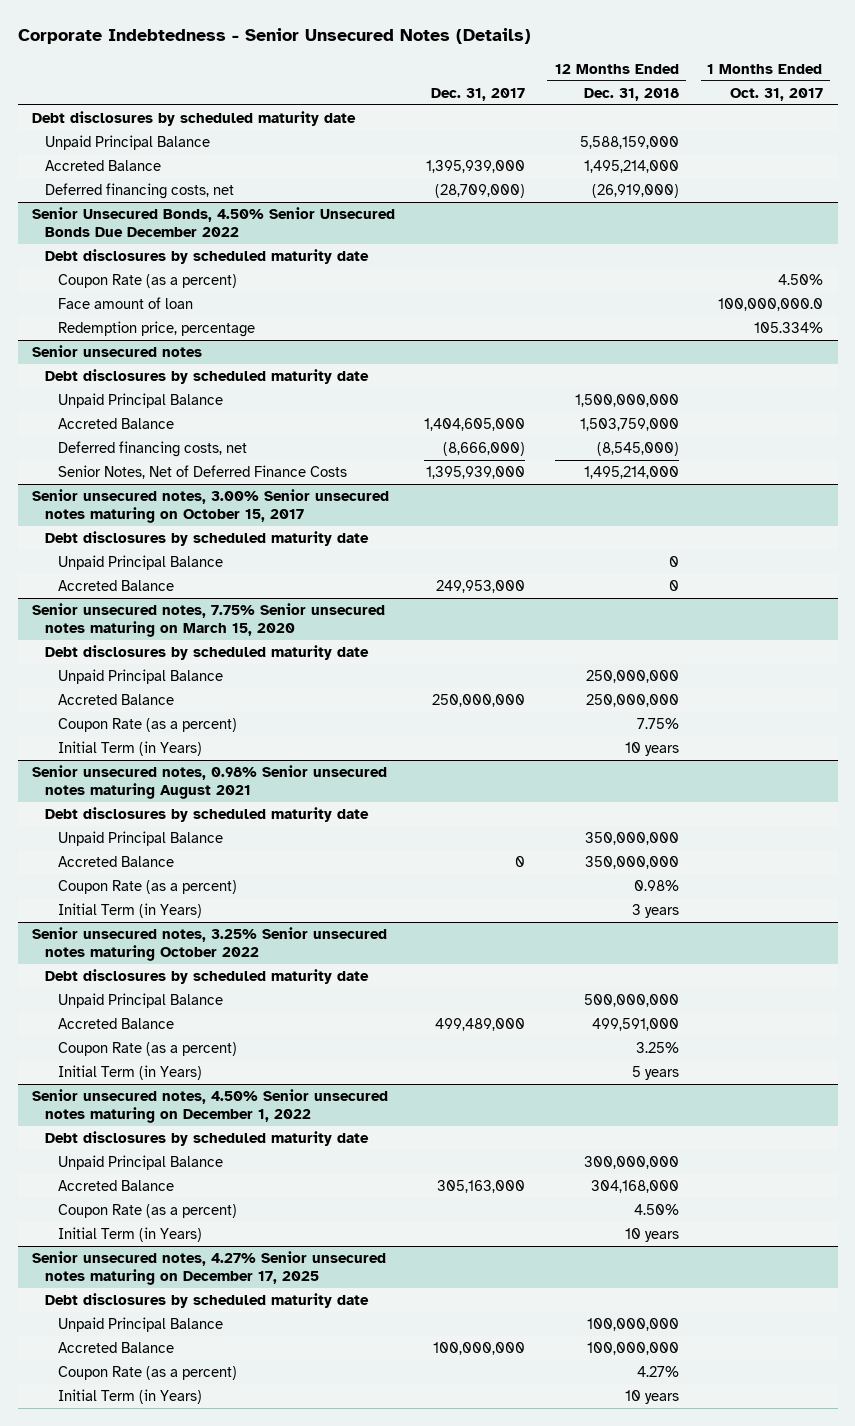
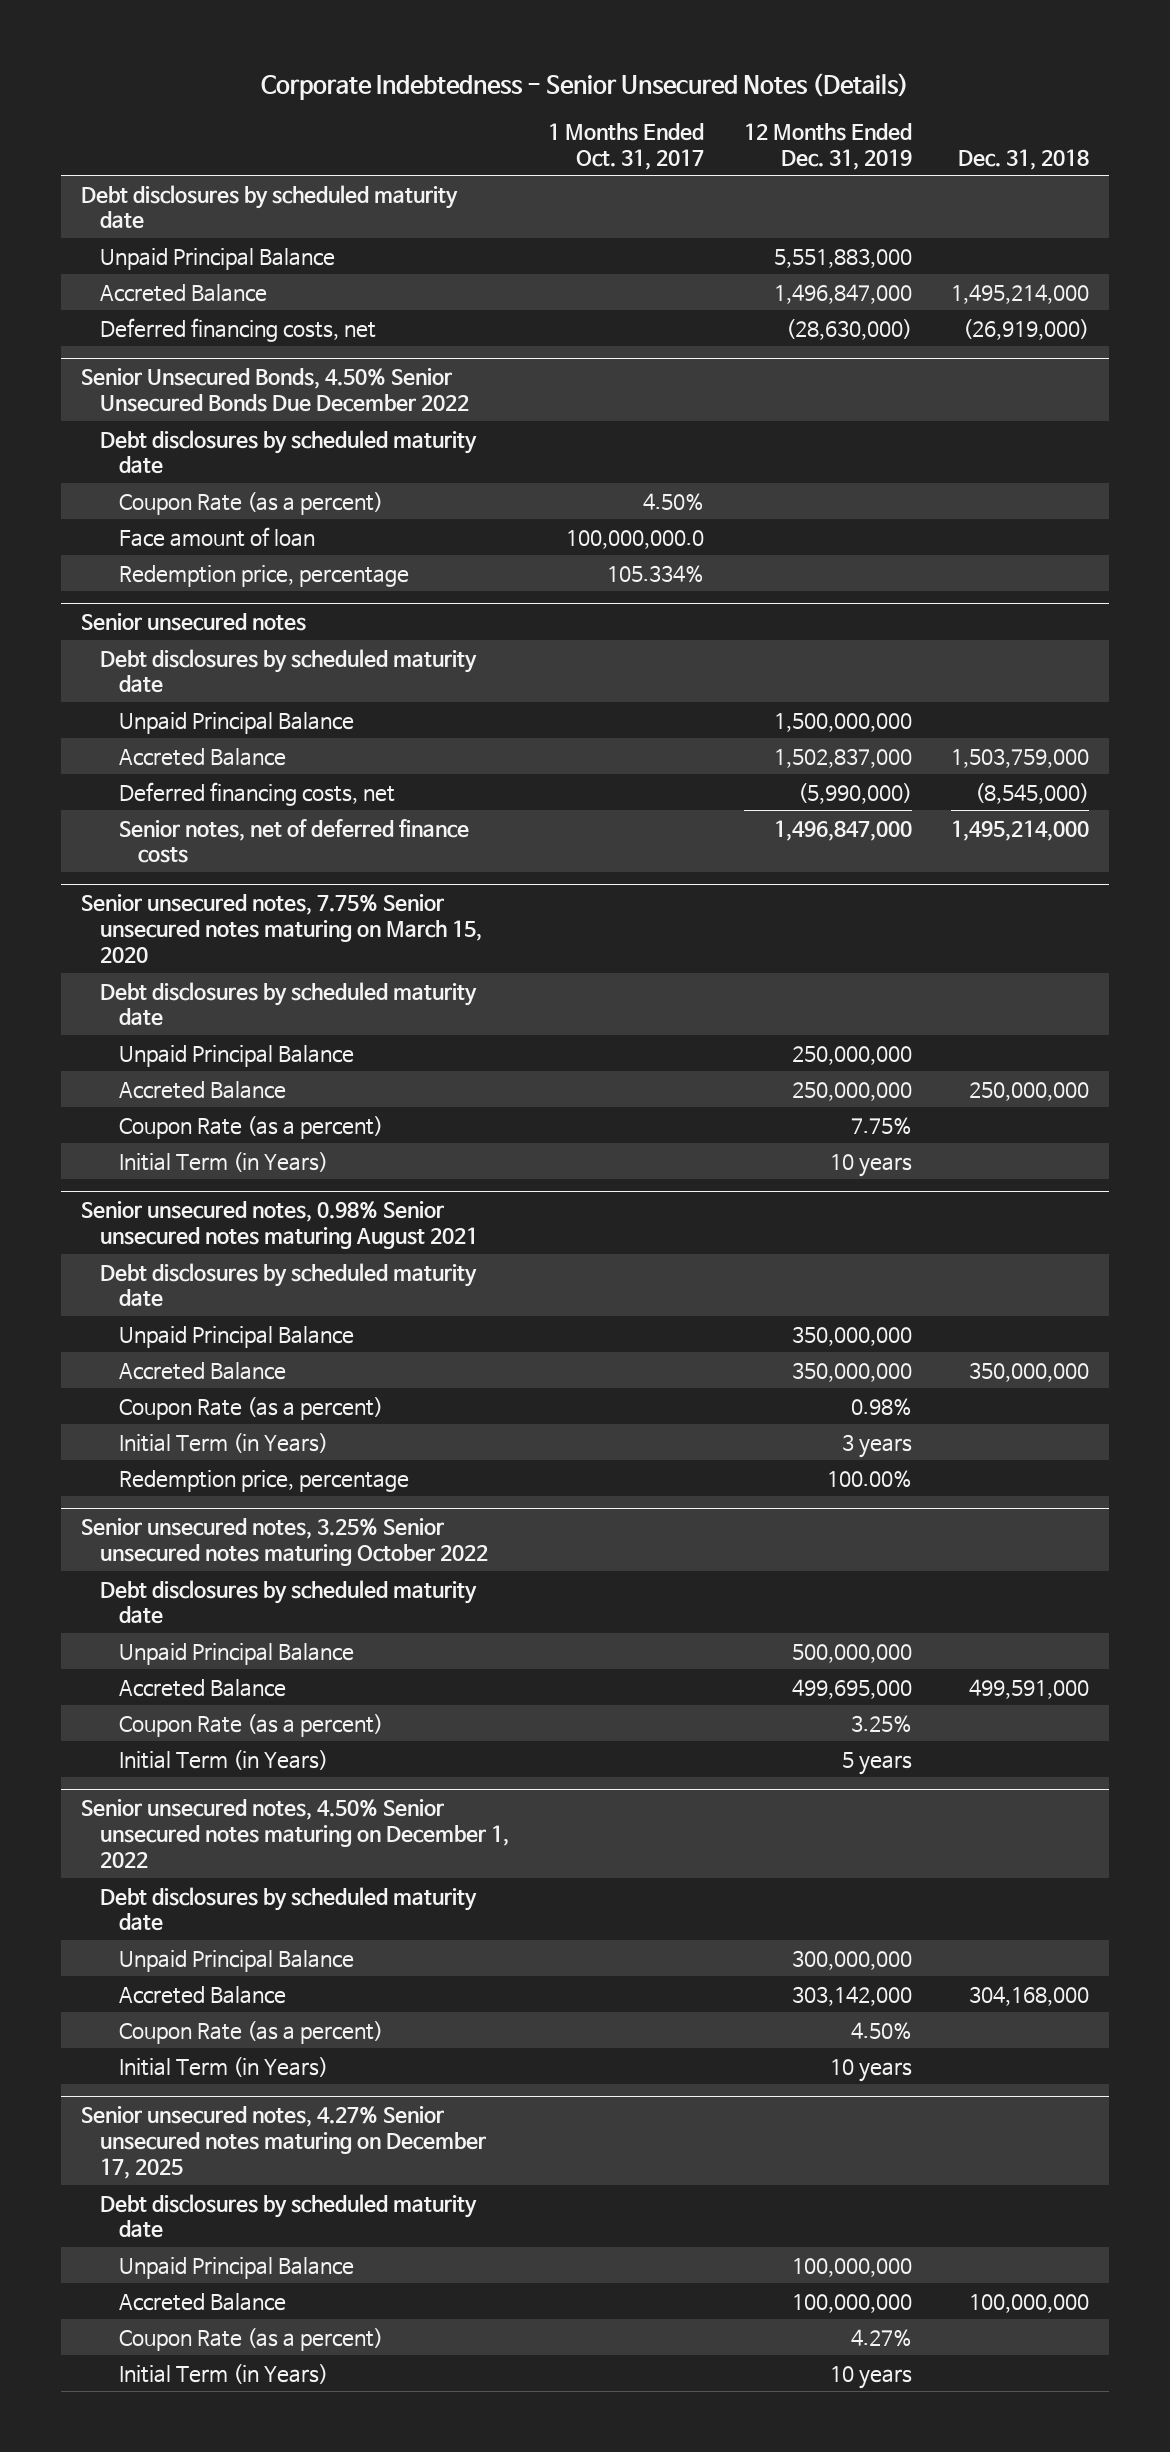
- | Dec. 31, 2017 | 12 Months Ended Dec. 31, 2018 | 1 Months Ended Oct. 31, 2017
+ | 1 Months Ended Oct. 31, 2017 | 12 Months Ended Dec. 31, 2019 | Dec. 31, 2018
@ Senior unsecured notes
- Senior Notes, Net of Deferred Finance Costs | 1,395,939,000 | 1,495,214,000 |
- Senior unsecured notes, 3.00% Senior unsecured notes maturing on October 15, 2017
- Debt disclosures by scheduled maturity date
- Unpaid Principal Balance | | 0 |
- Accreted Balance | 249,953,000 | 0 |
@ Senior unsecured notes
+ Senior notes, net of deferred finance costs | | 1,496,847,000 | 1,495,214,000
@ Senior unsecured notes, 0.98% Senior unsecured notes maturing August 2021
+ Redemption price, percentage | | 100.00% |

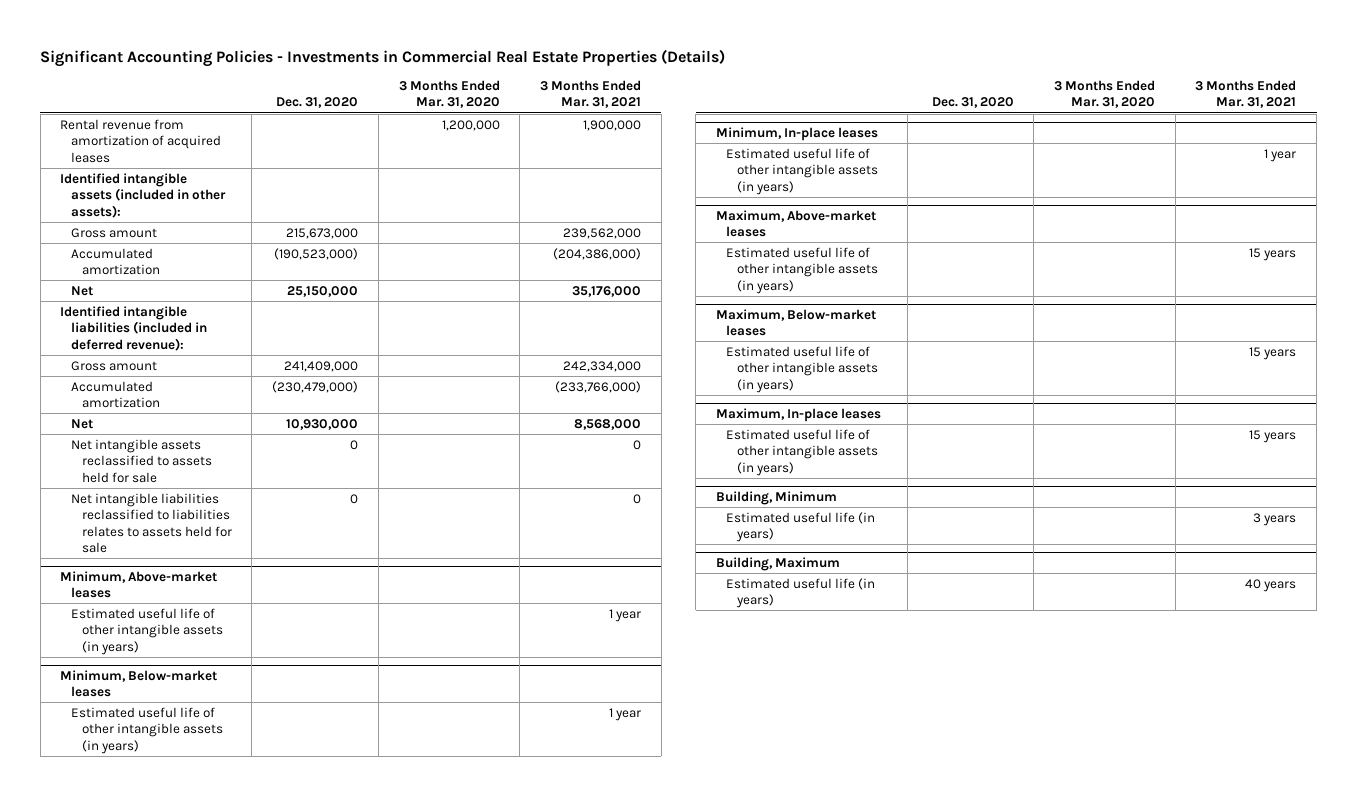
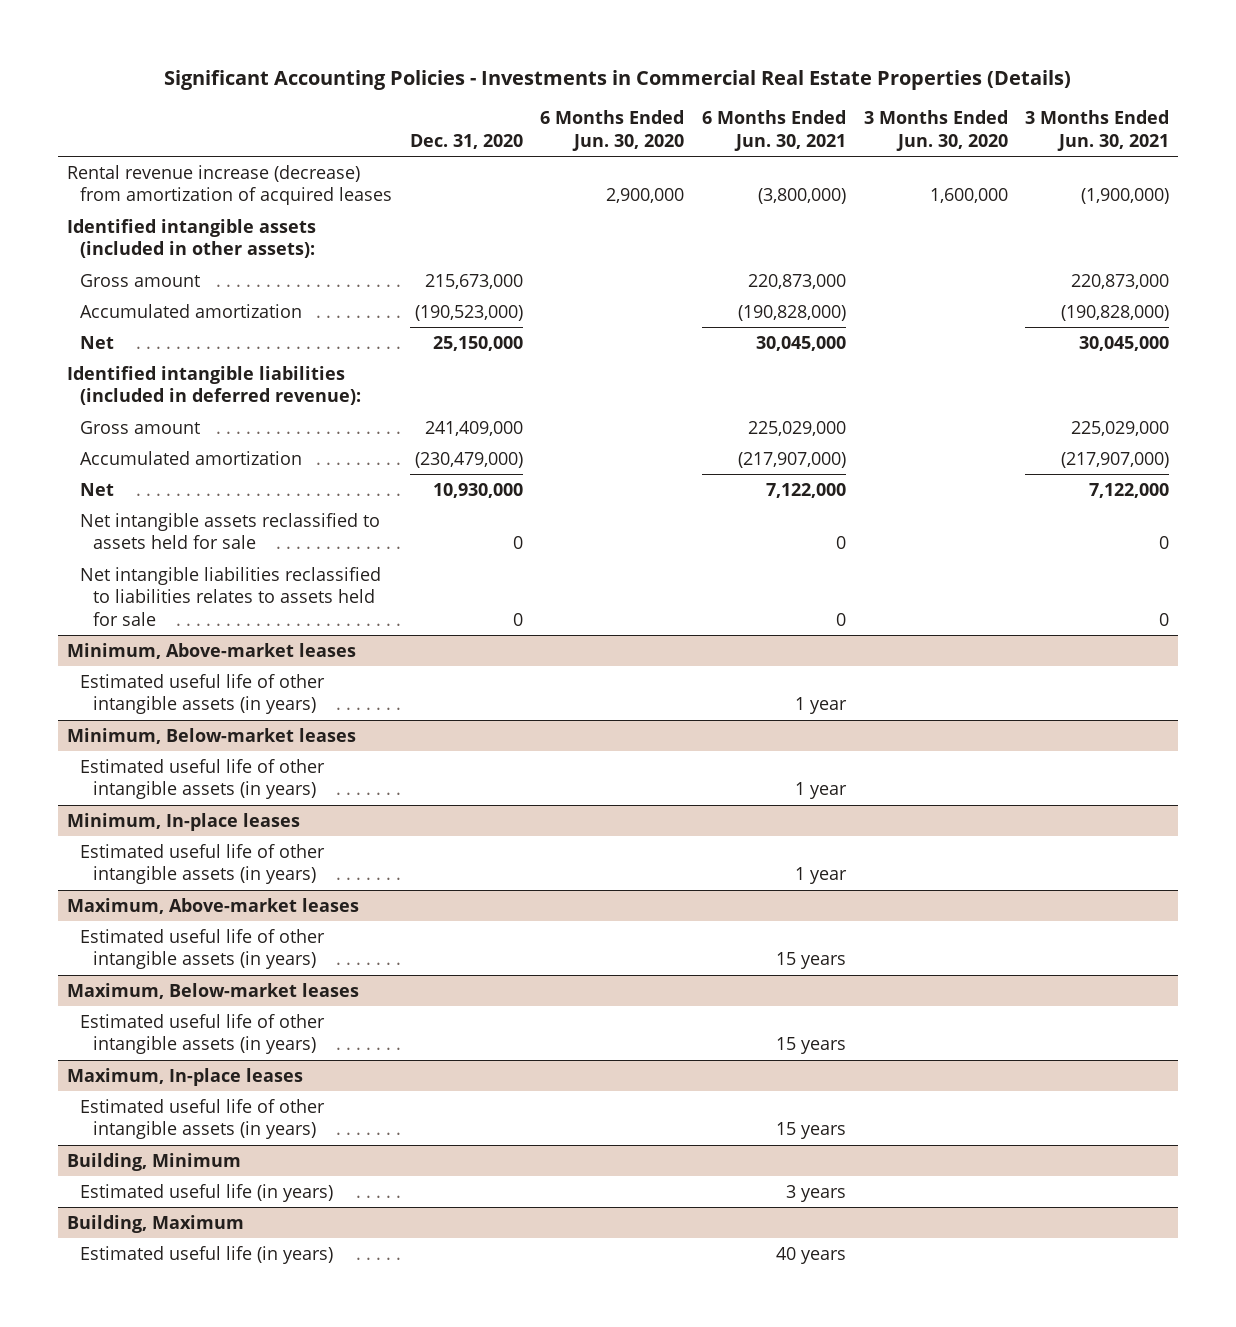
- | Dec. 31, 2020 | 3 Months Ended Mar. 31, 2020 | 3 Months Ended Mar. 31, 2021
+ | Dec. 31, 2020 | 6 Months Ended Jun. 30, 2020 | 6 Months Ended Jun. 30, 2021 | 3 Months Ended Jun. 30, 2020 | 3 Months Ended Jun. 30, 2021
- Rental revenue from amortization of acquired leases | | 1,200,000 | 1,900,000
+ Rental revenue increase (decrease) from amortization of acquired leases | | 2,900,000 | (3,800,000) | 1,600,000 | (1,900,000)

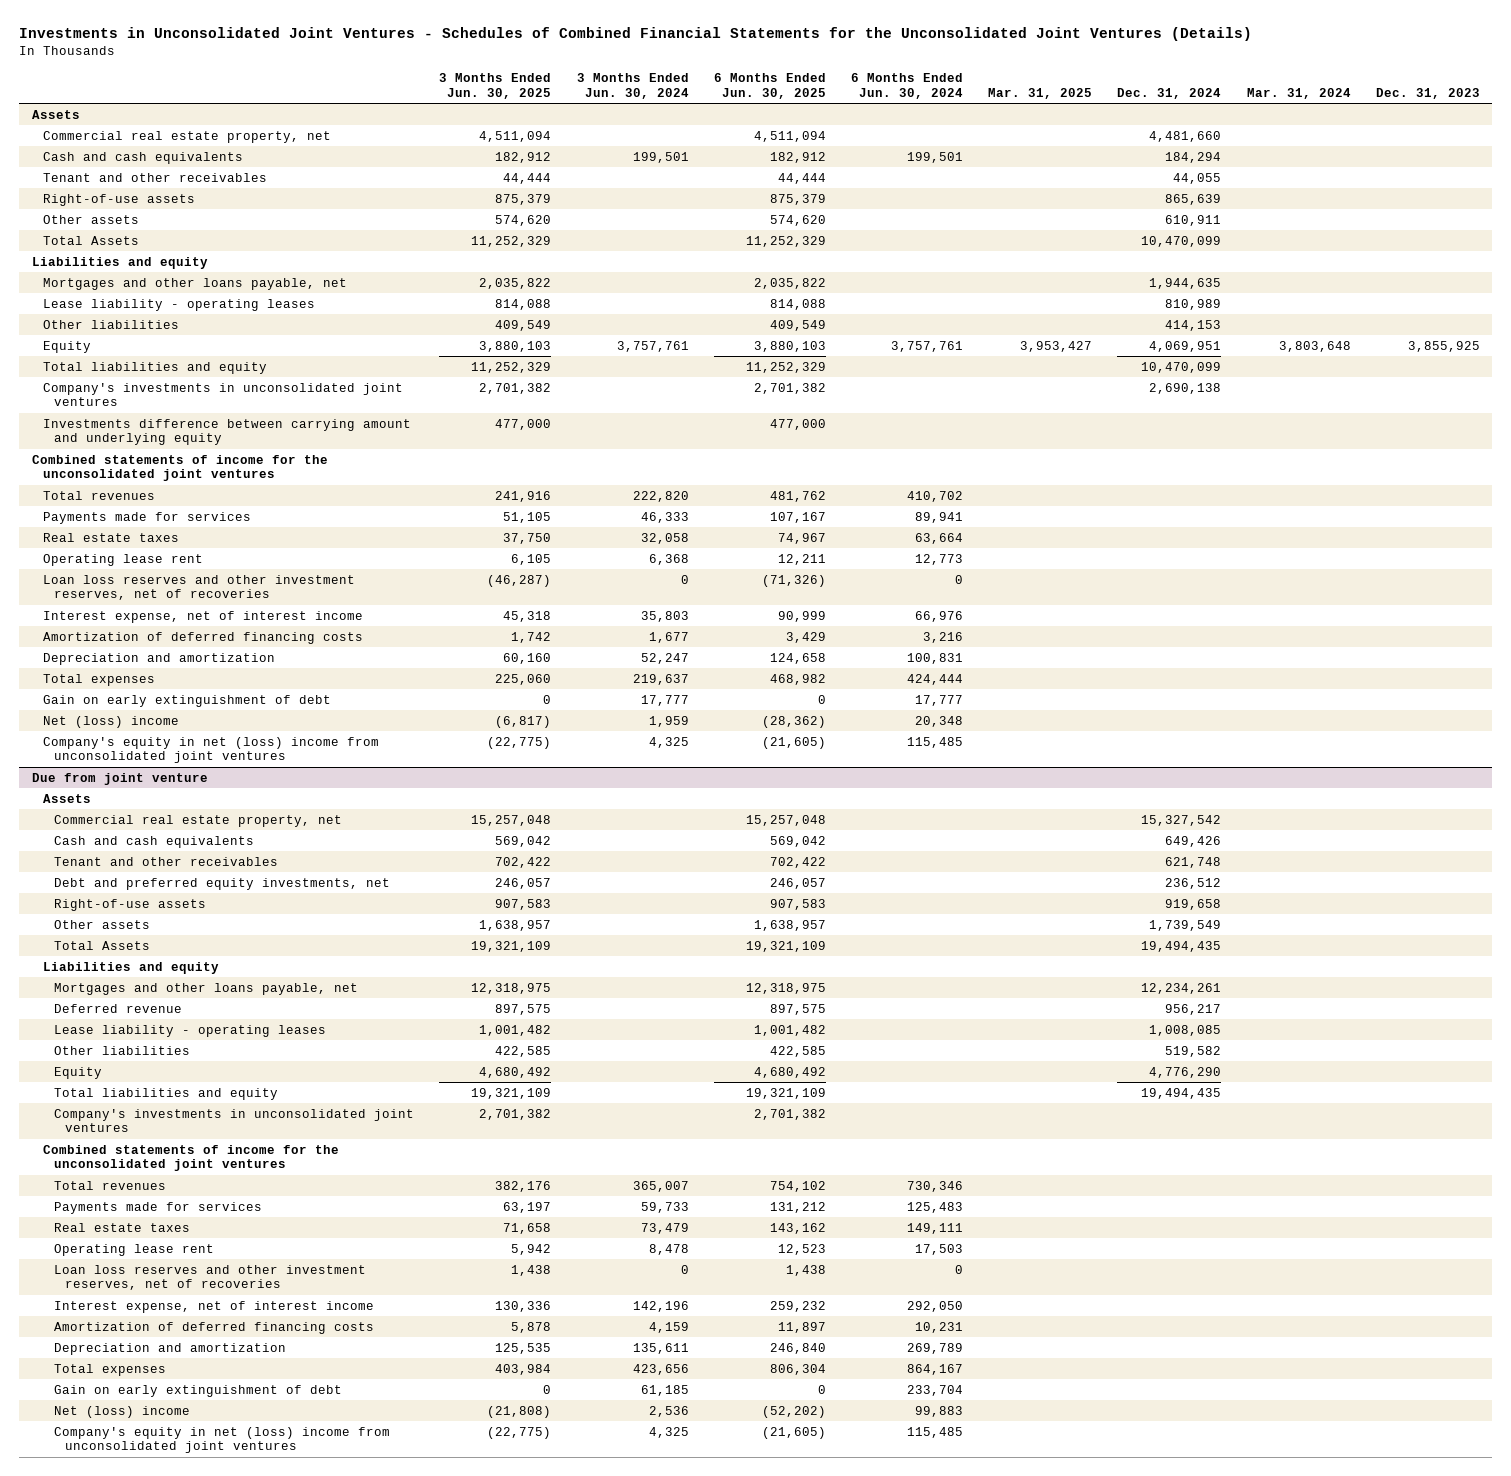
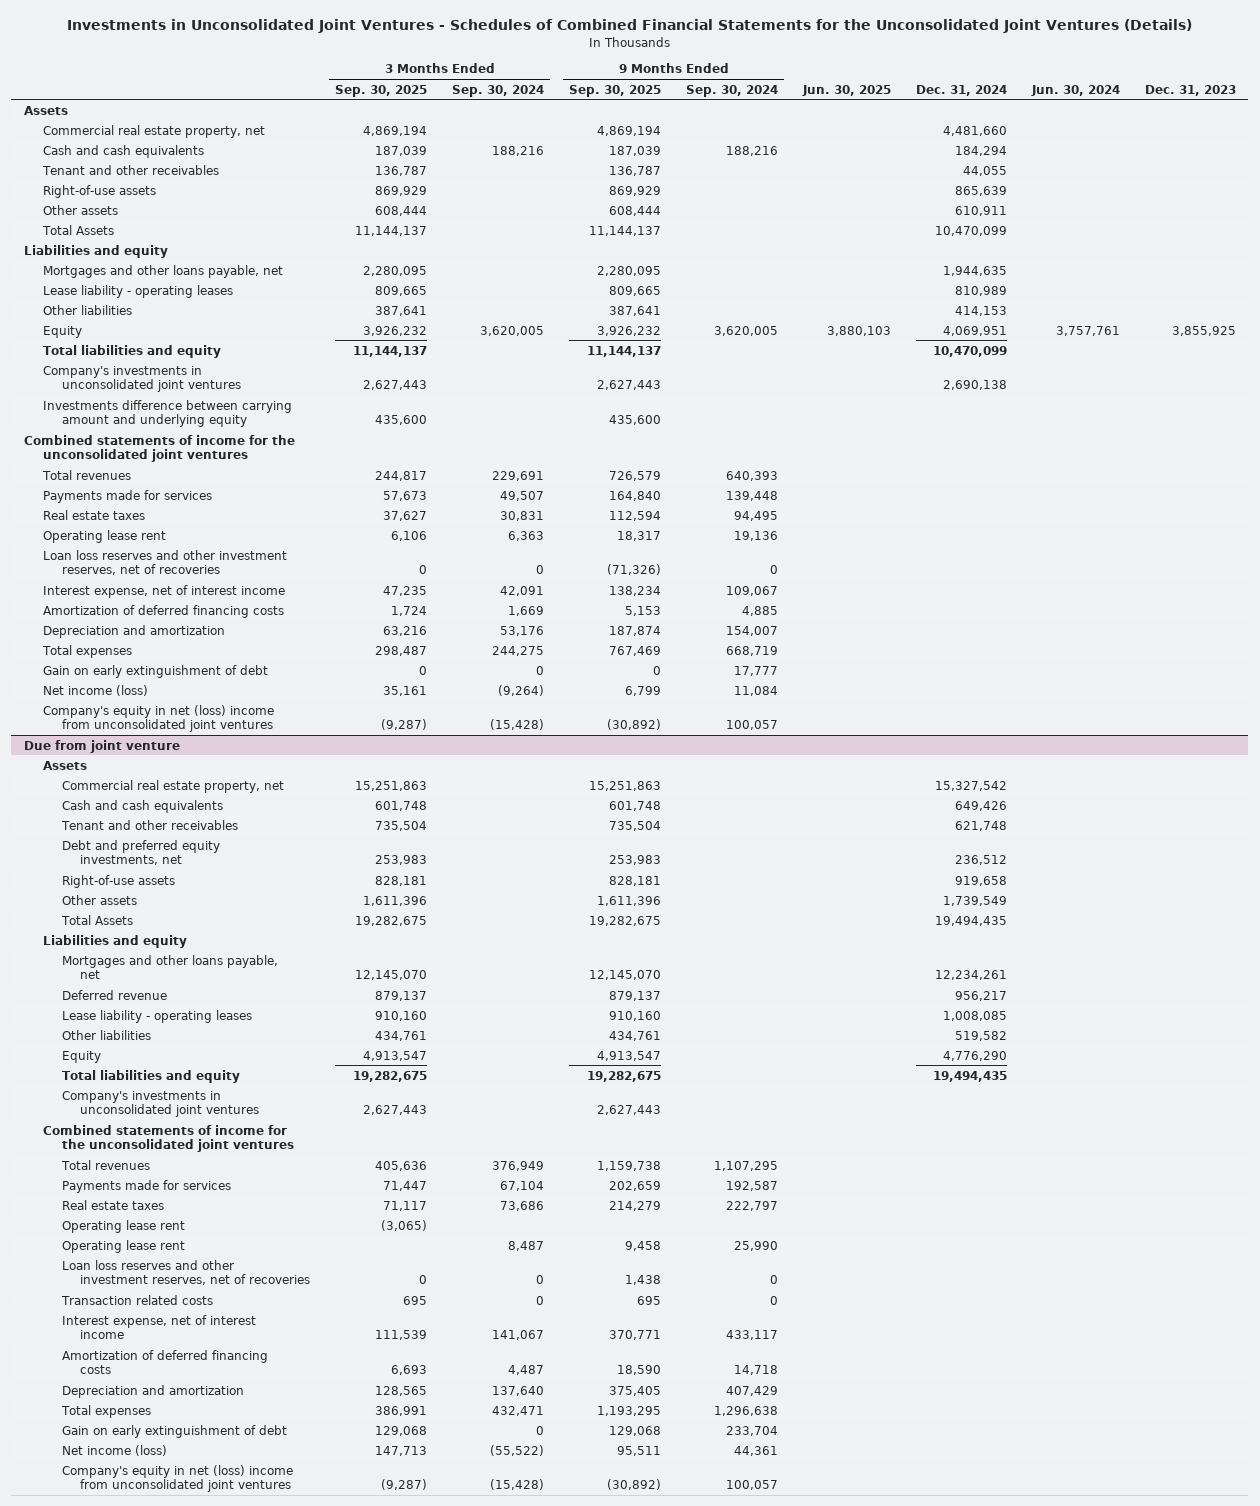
- | 3 Months Ended Jun. 30, 2025 | 3 Months Ended Jun. 30, 2024 | 6 Months Ended Jun. 30, 2025 | 6 Months Ended Jun. 30, 2024 | Mar. 31, 2025 | Dec. 31, 2024 | Mar. 31, 2024 | Dec. 31, 2023
+ | 3 Months Ended Sep. 30, 2025 | 3 Months Ended Sep. 30, 2024 | 9 Months Ended Sep. 30, 2025 | 9 Months Ended Sep. 30, 2024 | Jun. 30, 2025 | Dec. 31, 2024 | Jun. 30, 2024 | Dec. 31, 2023
- Net (loss) income | (6,817) | 1,959 | (28,362) | 20,348 | | | |
+ Net income (loss) | 35,161 | (9,264) | 6,799 | 11,084 | | | |
@ Due from joint venture
+ Operating lease rent | | 8,487 | 9,458 | 25,990 | | | |
+ Transaction related costs | 695 | 0 | 695 | 0 | | | |
- Net (loss) income | (21,808) | 2,536 | (52,202) | 99,883 | | | |
+ Net income (loss) | 147,713 | (55,522) | 95,511 | 44,361 | | | |

